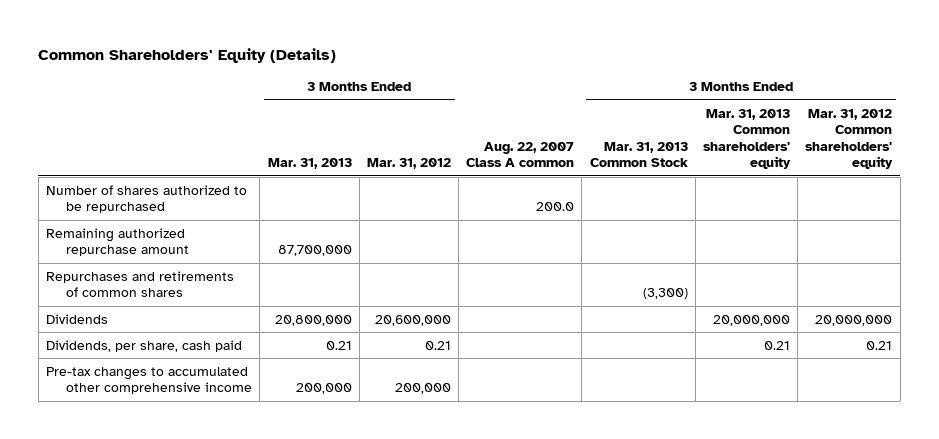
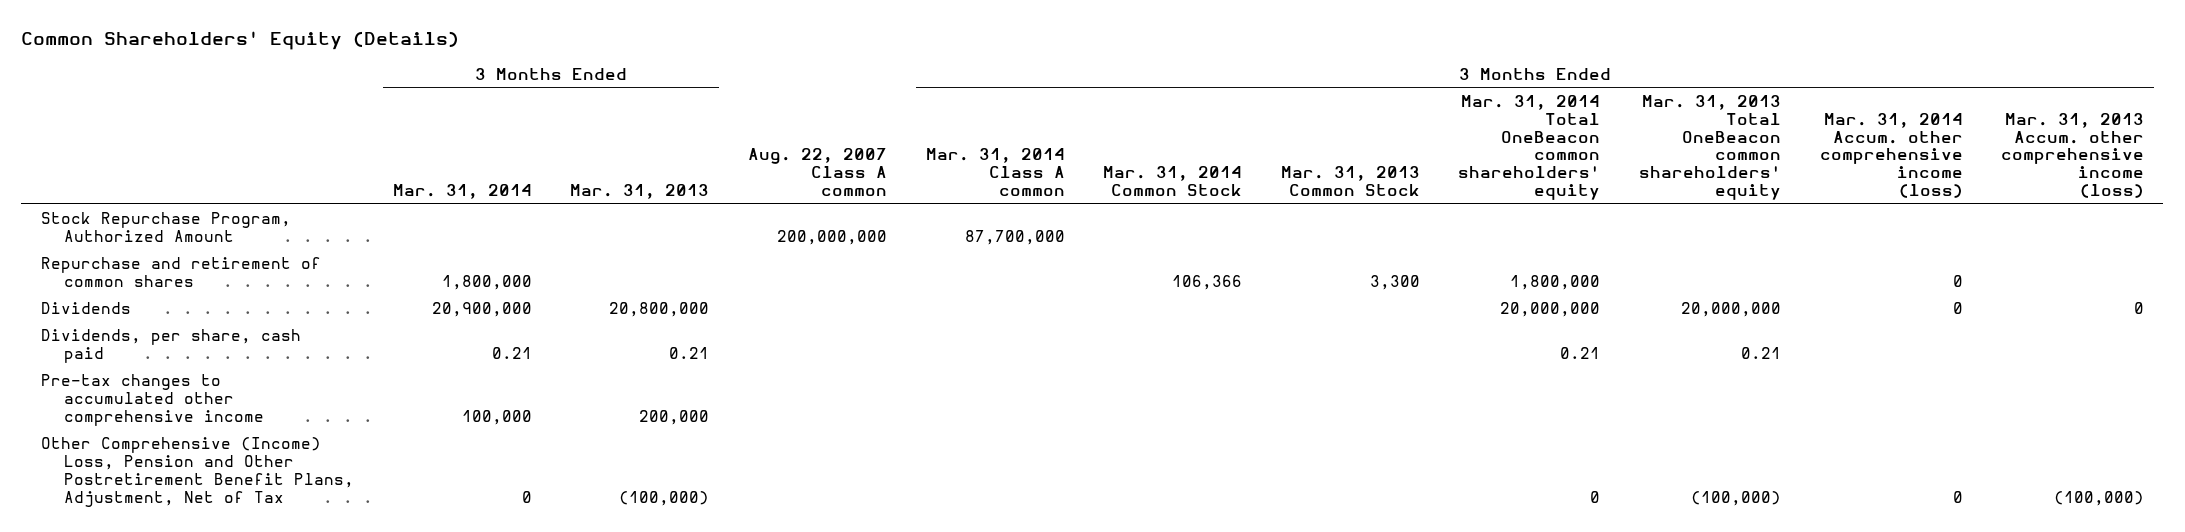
- | 3 Months Ended Mar. 31, 2013 | 3 Months Ended Mar. 31, 2012 | Aug. 22, 2007 Class A common | 3 Months Ended Mar. 31, 2013 Common Stock | 3 Months Ended Mar. 31, 2013 Common shareholders' equity | 3 Months Ended Mar. 31, 2012 Common shareholders' equity
+ | 3 Months Ended Mar. 31, 2014 | 3 Months Ended Mar. 31, 2013 | Aug. 22, 2007 Class A common | 3 Months Ended Mar. 31, 2014 Class A common | 3 Months Ended Mar. 31, 2014 Common Stock | 3 Months Ended Mar. 31, 2013 Common Stock | 3 Months Ended Mar. 31, 2014 Total OneBeacon common shareholders' equity | 3 Months Ended Mar. 31, 2013 Total OneBeacon common shareholders' equity | 3 Months Ended Mar. 31, 2014 Accum. other comprehensive income (loss) | 3 Months Ended Mar. 31, 2013 Accum. other comprehensive income (loss)
- Number of shares authorized to be repurchased | | | 200.0 | | |
- Remaining authorized repurchase amount | 87,700,000 | | | | |
- Repurchases and retirements of common shares | | | | (3,300) | |
+ Stock Repurchase Program, Authorized Amount | | | 200,000,000 | 87,700,000 | | | | | |
+ Repurchase and retirement of common shares | 1,800,000 | | | | 106,366 | 3,300 | 1,800,000 | | 0 |
+ Other Comprehensive (Income) Loss, Pension and Other Postretirement Benefit Plans, Adjustment, Net of Tax | 0 | (100,000) | | | | | 0 | (100,000) | 0 | (100,000)

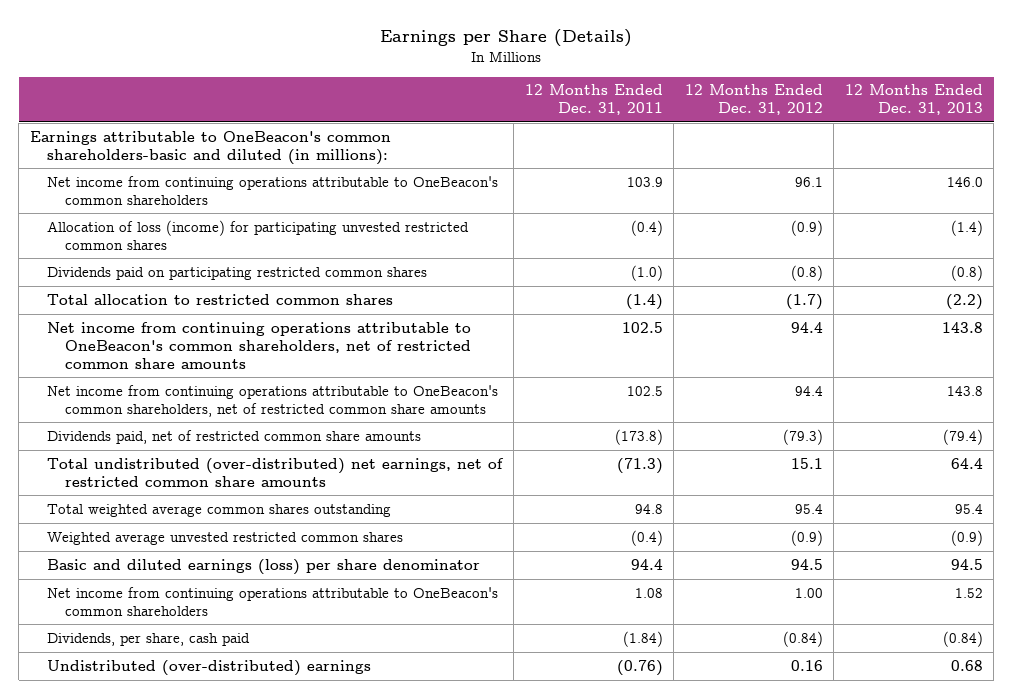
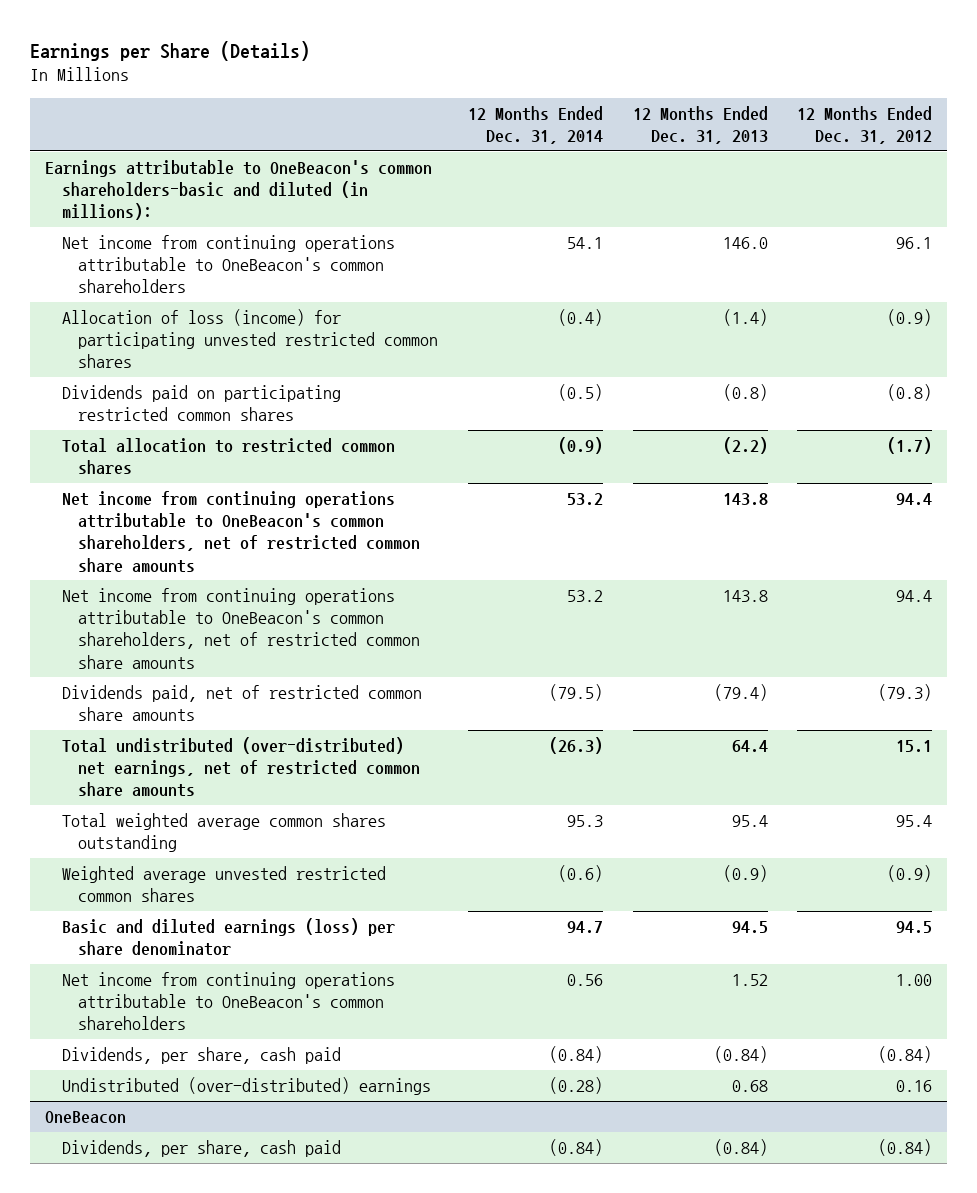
- | 12 Months Ended Dec. 31, 2011 | 12 Months Ended Dec. 31, 2012 | 12 Months Ended Dec. 31, 2013
+ | 12 Months Ended Dec. 31, 2014 | 12 Months Ended Dec. 31, 2013 | 12 Months Ended Dec. 31, 2012
+ OneBeacon
+ Dividends, per share, cash paid | (0.84) | (0.84) | (0.84)

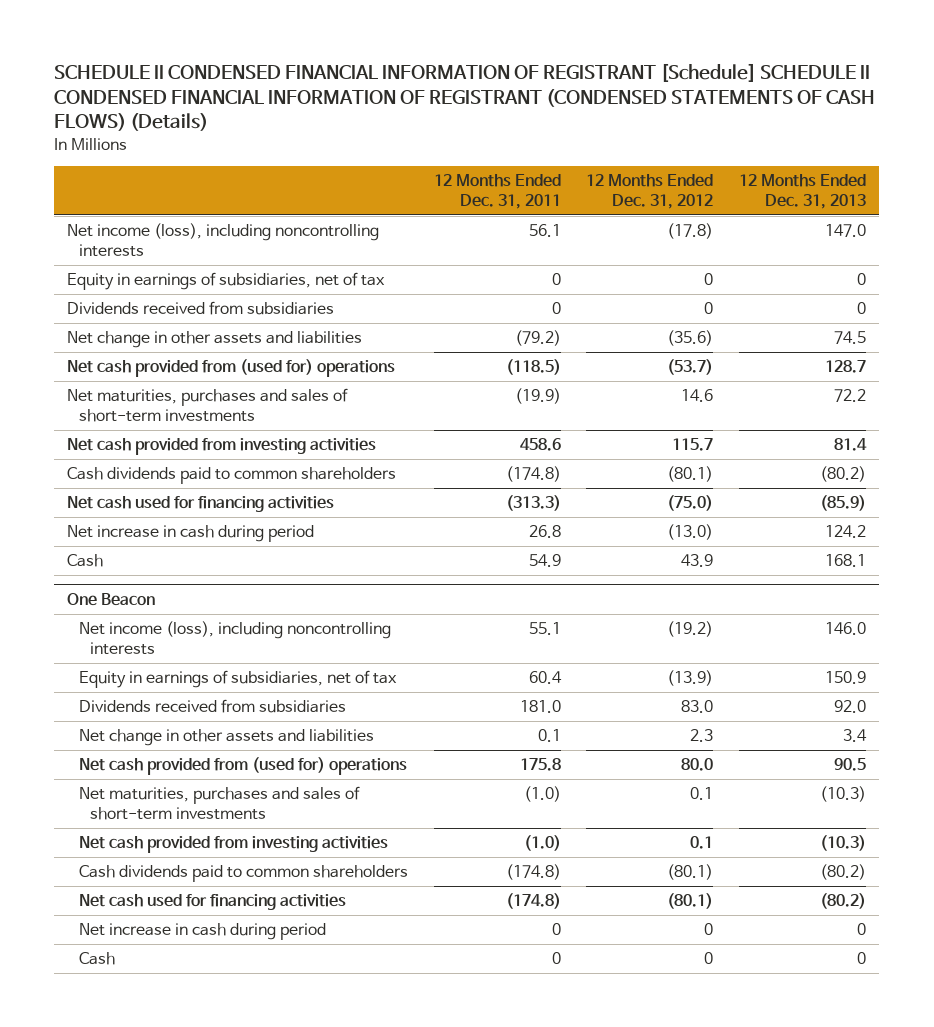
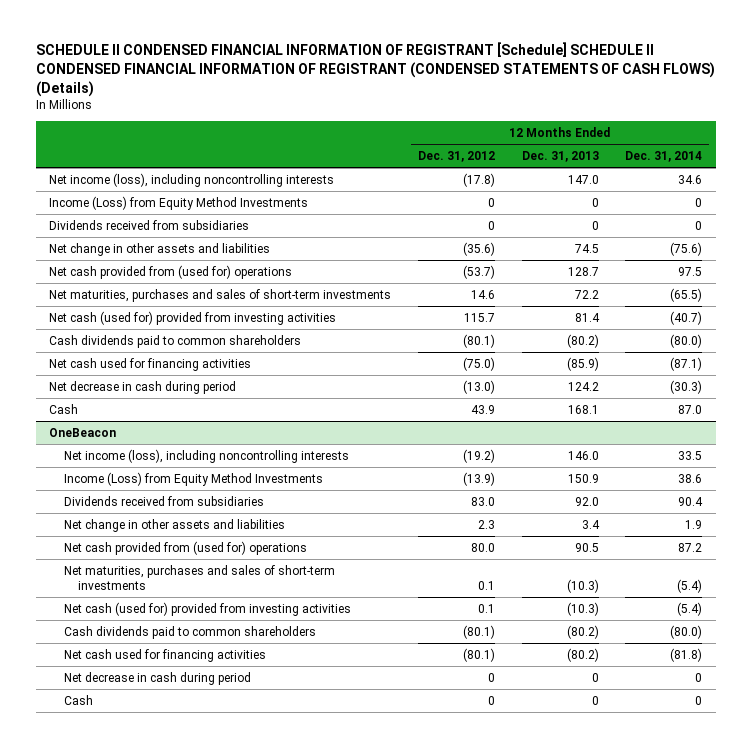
- | 12 Months Ended Dec. 31, 2011 | 12 Months Ended Dec. 31, 2012 | 12 Months Ended Dec. 31, 2013
+ | 12 Months Ended Dec. 31, 2012 | 12 Months Ended Dec. 31, 2013 | 12 Months Ended Dec. 31, 2014
- Equity in earnings of subsidiaries, net of tax | 0 | 0 | 0
+ Income (Loss) from Equity Method Investments | 0 | 0 | 0
- Net cash provided from investing activities | 458.6 | 115.7 | 81.4
+ Net cash (used for) provided from investing activities | 115.7 | 81.4 | (40.7)
- Net increase in cash during period | 26.8 | (13.0) | 124.2
+ Net decrease in cash during period | (13.0) | 124.2 | (30.3)
- One Beacon
+ OneBeacon
- Equity in earnings of subsidiaries, net of tax | 60.4 | (13.9) | 150.9
+ Income (Loss) from Equity Method Investments | (13.9) | 150.9 | 38.6
- Net cash provided from investing activities | (1.0) | 0.1 | (10.3)
+ Net cash (used for) provided from investing activities | 0.1 | (10.3) | (5.4)
- Net increase in cash during period | 0 | 0 | 0
+ Net decrease in cash during period | 0 | 0 | 0

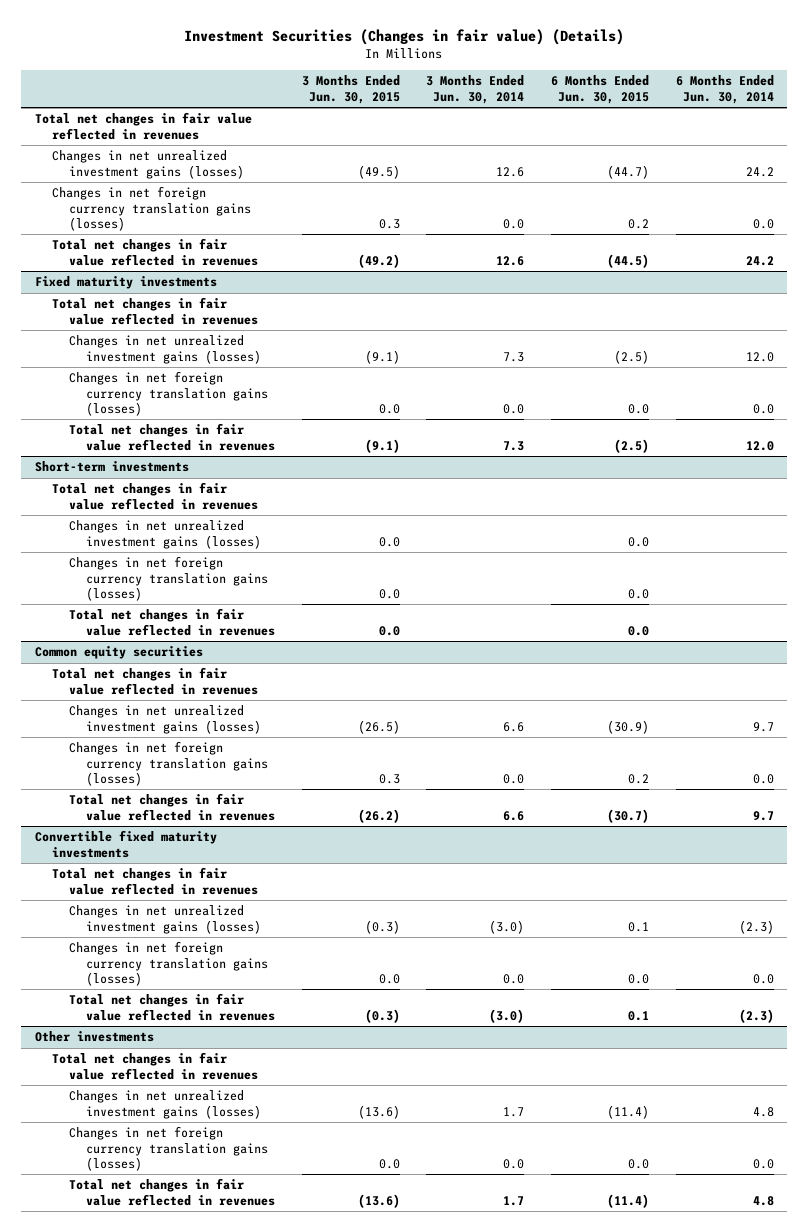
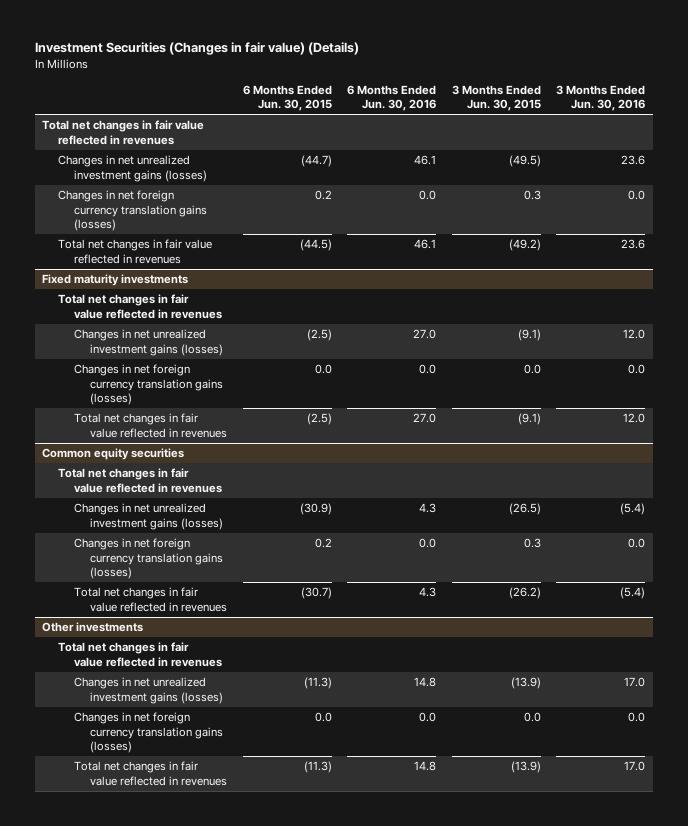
- | 3 Months Ended Jun. 30, 2015 | 3 Months Ended Jun. 30, 2014 | 6 Months Ended Jun. 30, 2015 | 6 Months Ended Jun. 30, 2014
+ | 6 Months Ended Jun. 30, 2015 | 6 Months Ended Jun. 30, 2016 | 3 Months Ended Jun. 30, 2015 | 3 Months Ended Jun. 30, 2016
- Short-term investments
- Total net changes in fair value reflected in revenues
- Changes in net unrealized investment gains (losses) | 0.0 | | 0.0 |
- Changes in net foreign currency translation gains (losses) | 0.0 | | 0.0 |
- Total net changes in fair value reflected in revenues | 0.0 | | 0.0 |
- Convertible fixed maturity investments
- Total net changes in fair value reflected in revenues
- Changes in net unrealized investment gains (losses) | (0.3) | (3.0) | 0.1 | (2.3)
- Changes in net foreign currency translation gains (losses) | 0.0 | 0.0 | 0.0 | 0.0
- Total net changes in fair value reflected in revenues | (0.3) | (3.0) | 0.1 | (2.3)
@ Other investments
- Changes in net unrealized investment gains (losses) | (13.6) | 1.7 | (11.4) | 4.8
+ Changes in net unrealized investment gains (losses) | (11.3) | 14.8 | (13.9) | 17.0
- Total net changes in fair value reflected in revenues | (13.6) | 1.7 | (11.4) | 4.8
+ Total net changes in fair value reflected in revenues | (11.3) | 14.8 | (13.9) | 17.0

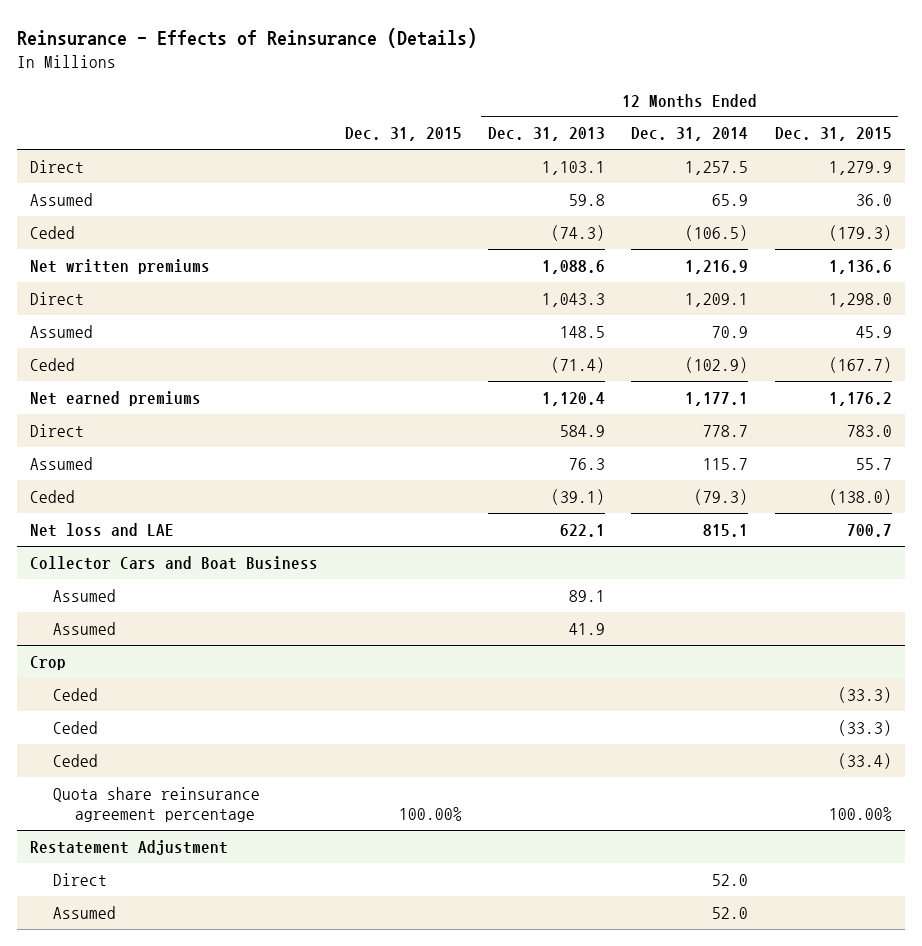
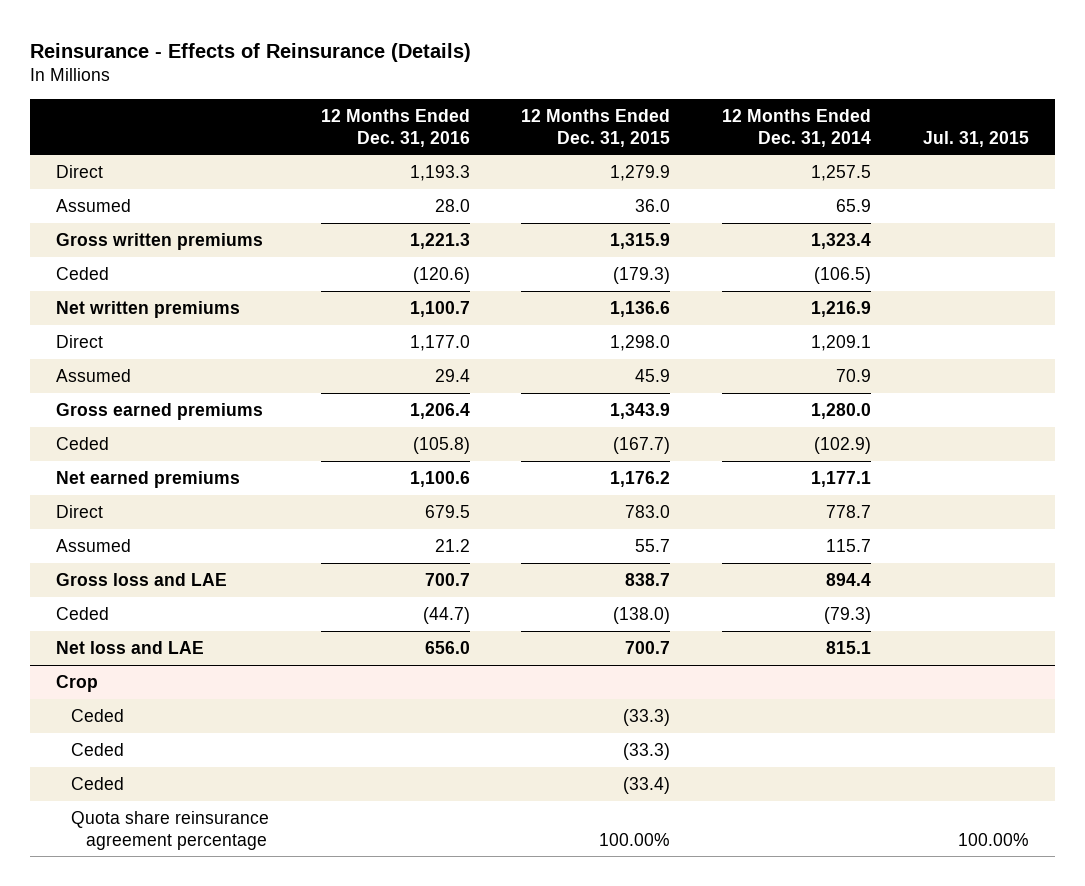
- | Dec. 31, 2015 | 12 Months Ended Dec. 31, 2013 | 12 Months Ended Dec. 31, 2014 | 12 Months Ended Dec. 31, 2015
+ | 12 Months Ended Dec. 31, 2016 | 12 Months Ended Dec. 31, 2015 | 12 Months Ended Dec. 31, 2014 | Jul. 31, 2015
+ Gross written premiums | 1,221.3 | 1,315.9 | 1,323.4 |
+ Gross earned premiums | 1,206.4 | 1,343.9 | 1,280.0 |
+ Gross loss and LAE | 700.7 | 838.7 | 894.4 |
- Collector Cars and Boat Business
- Assumed | | 89.1 | |
- Assumed | | 41.9 | |
- Restatement Adjustment
- Direct | | | 52.0 |
- Assumed | | | 52.0 |

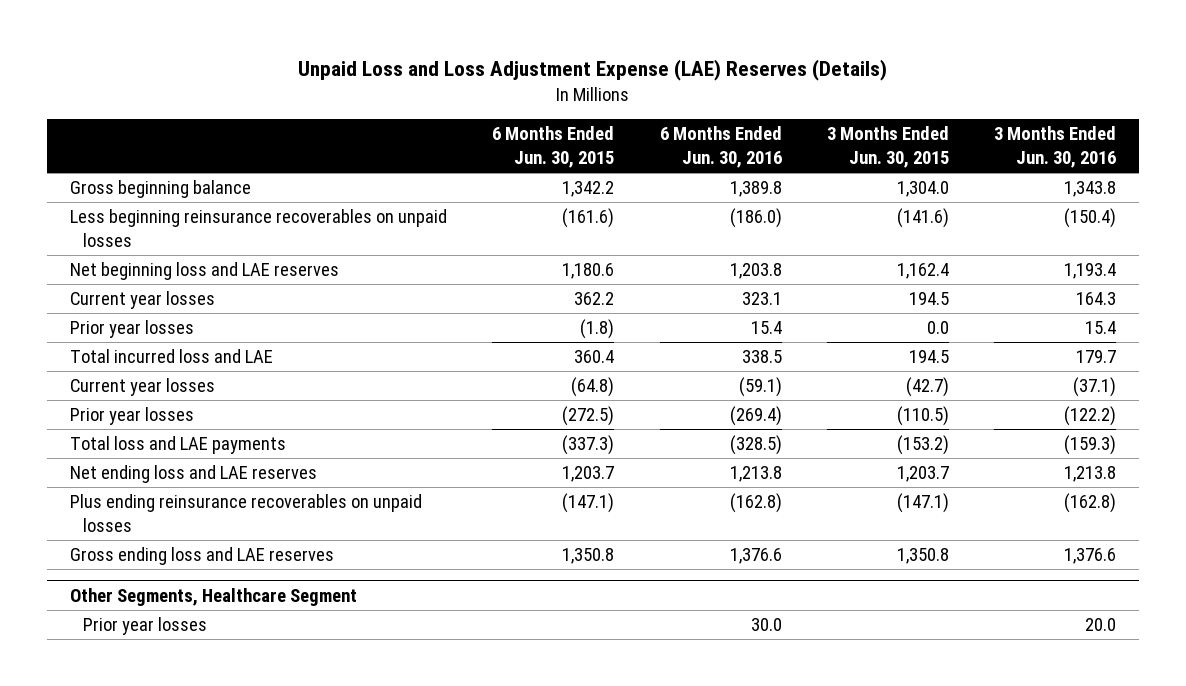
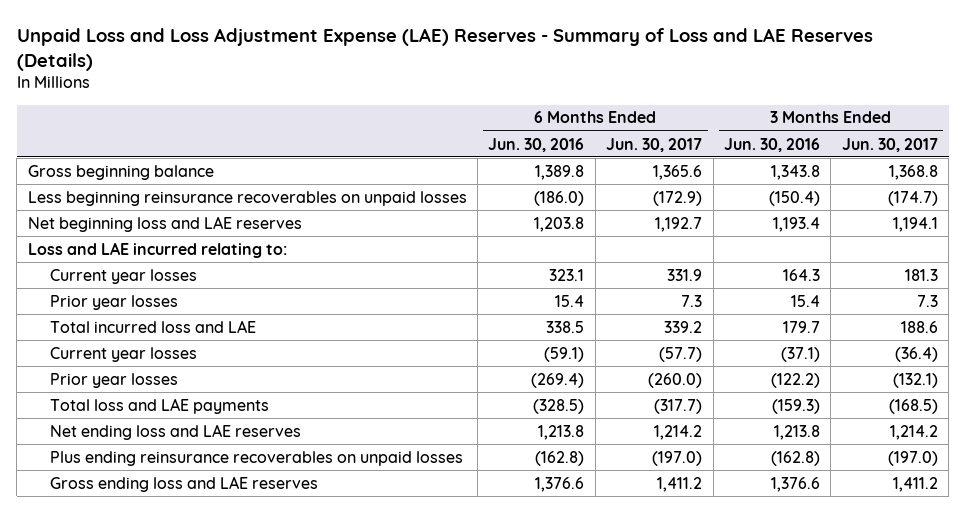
- Unpaid Loss and Loss Adjustment Expense (LAE) Reserves (Details)
+ Unpaid Loss and Loss Adjustment Expense (LAE) Reserves - Summary of Loss and LAE Reserves (Details)
- | 6 Months Ended Jun. 30, 2015 | 6 Months Ended Jun. 30, 2016 | 3 Months Ended Jun. 30, 2015 | 3 Months Ended Jun. 30, 2016
+ | 6 Months Ended Jun. 30, 2016 | 6 Months Ended Jun. 30, 2017 | 3 Months Ended Jun. 30, 2016 | 3 Months Ended Jun. 30, 2017
+ Loss and LAE incurred relating to:
- Other Segments, Healthcare Segment
- Prior year losses | | 30.0 | | 20.0

